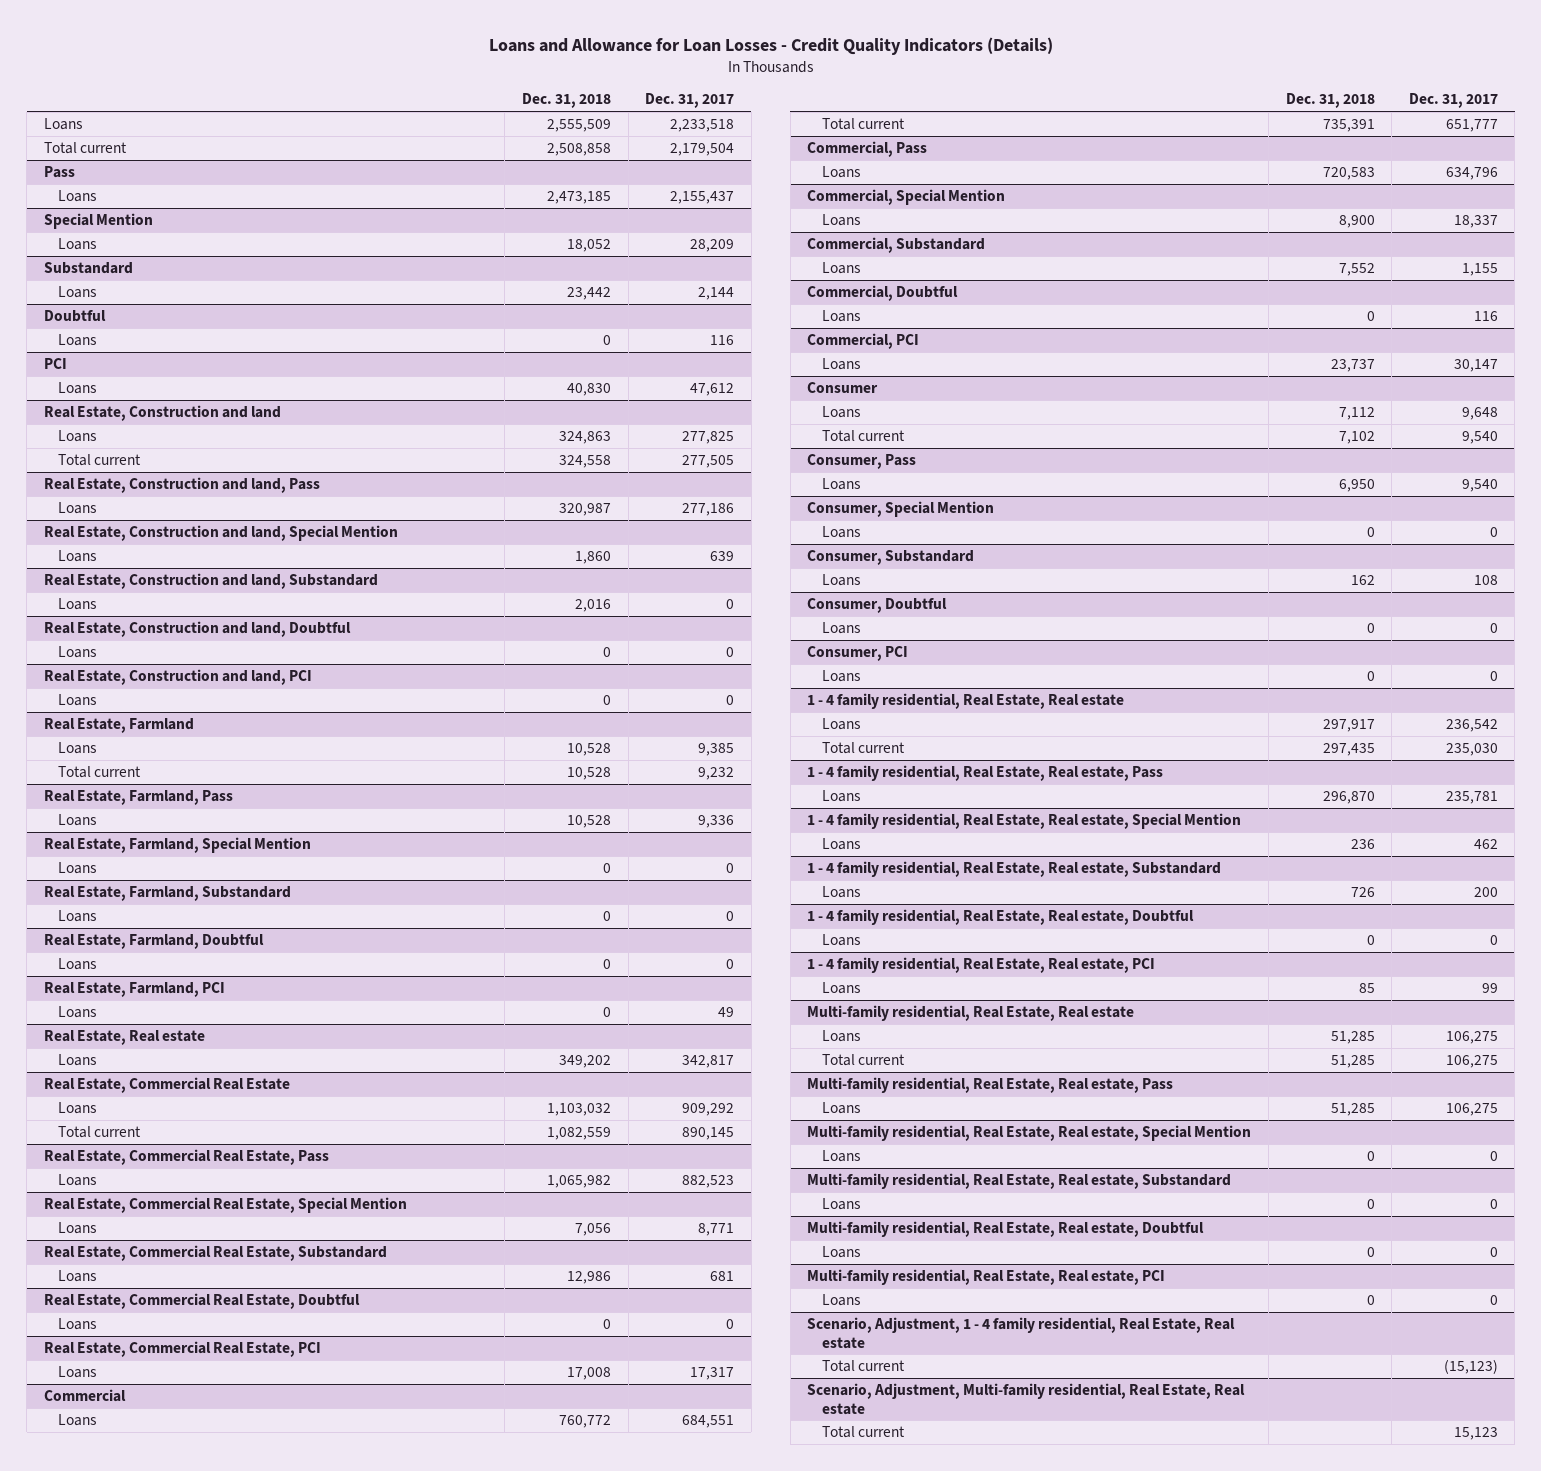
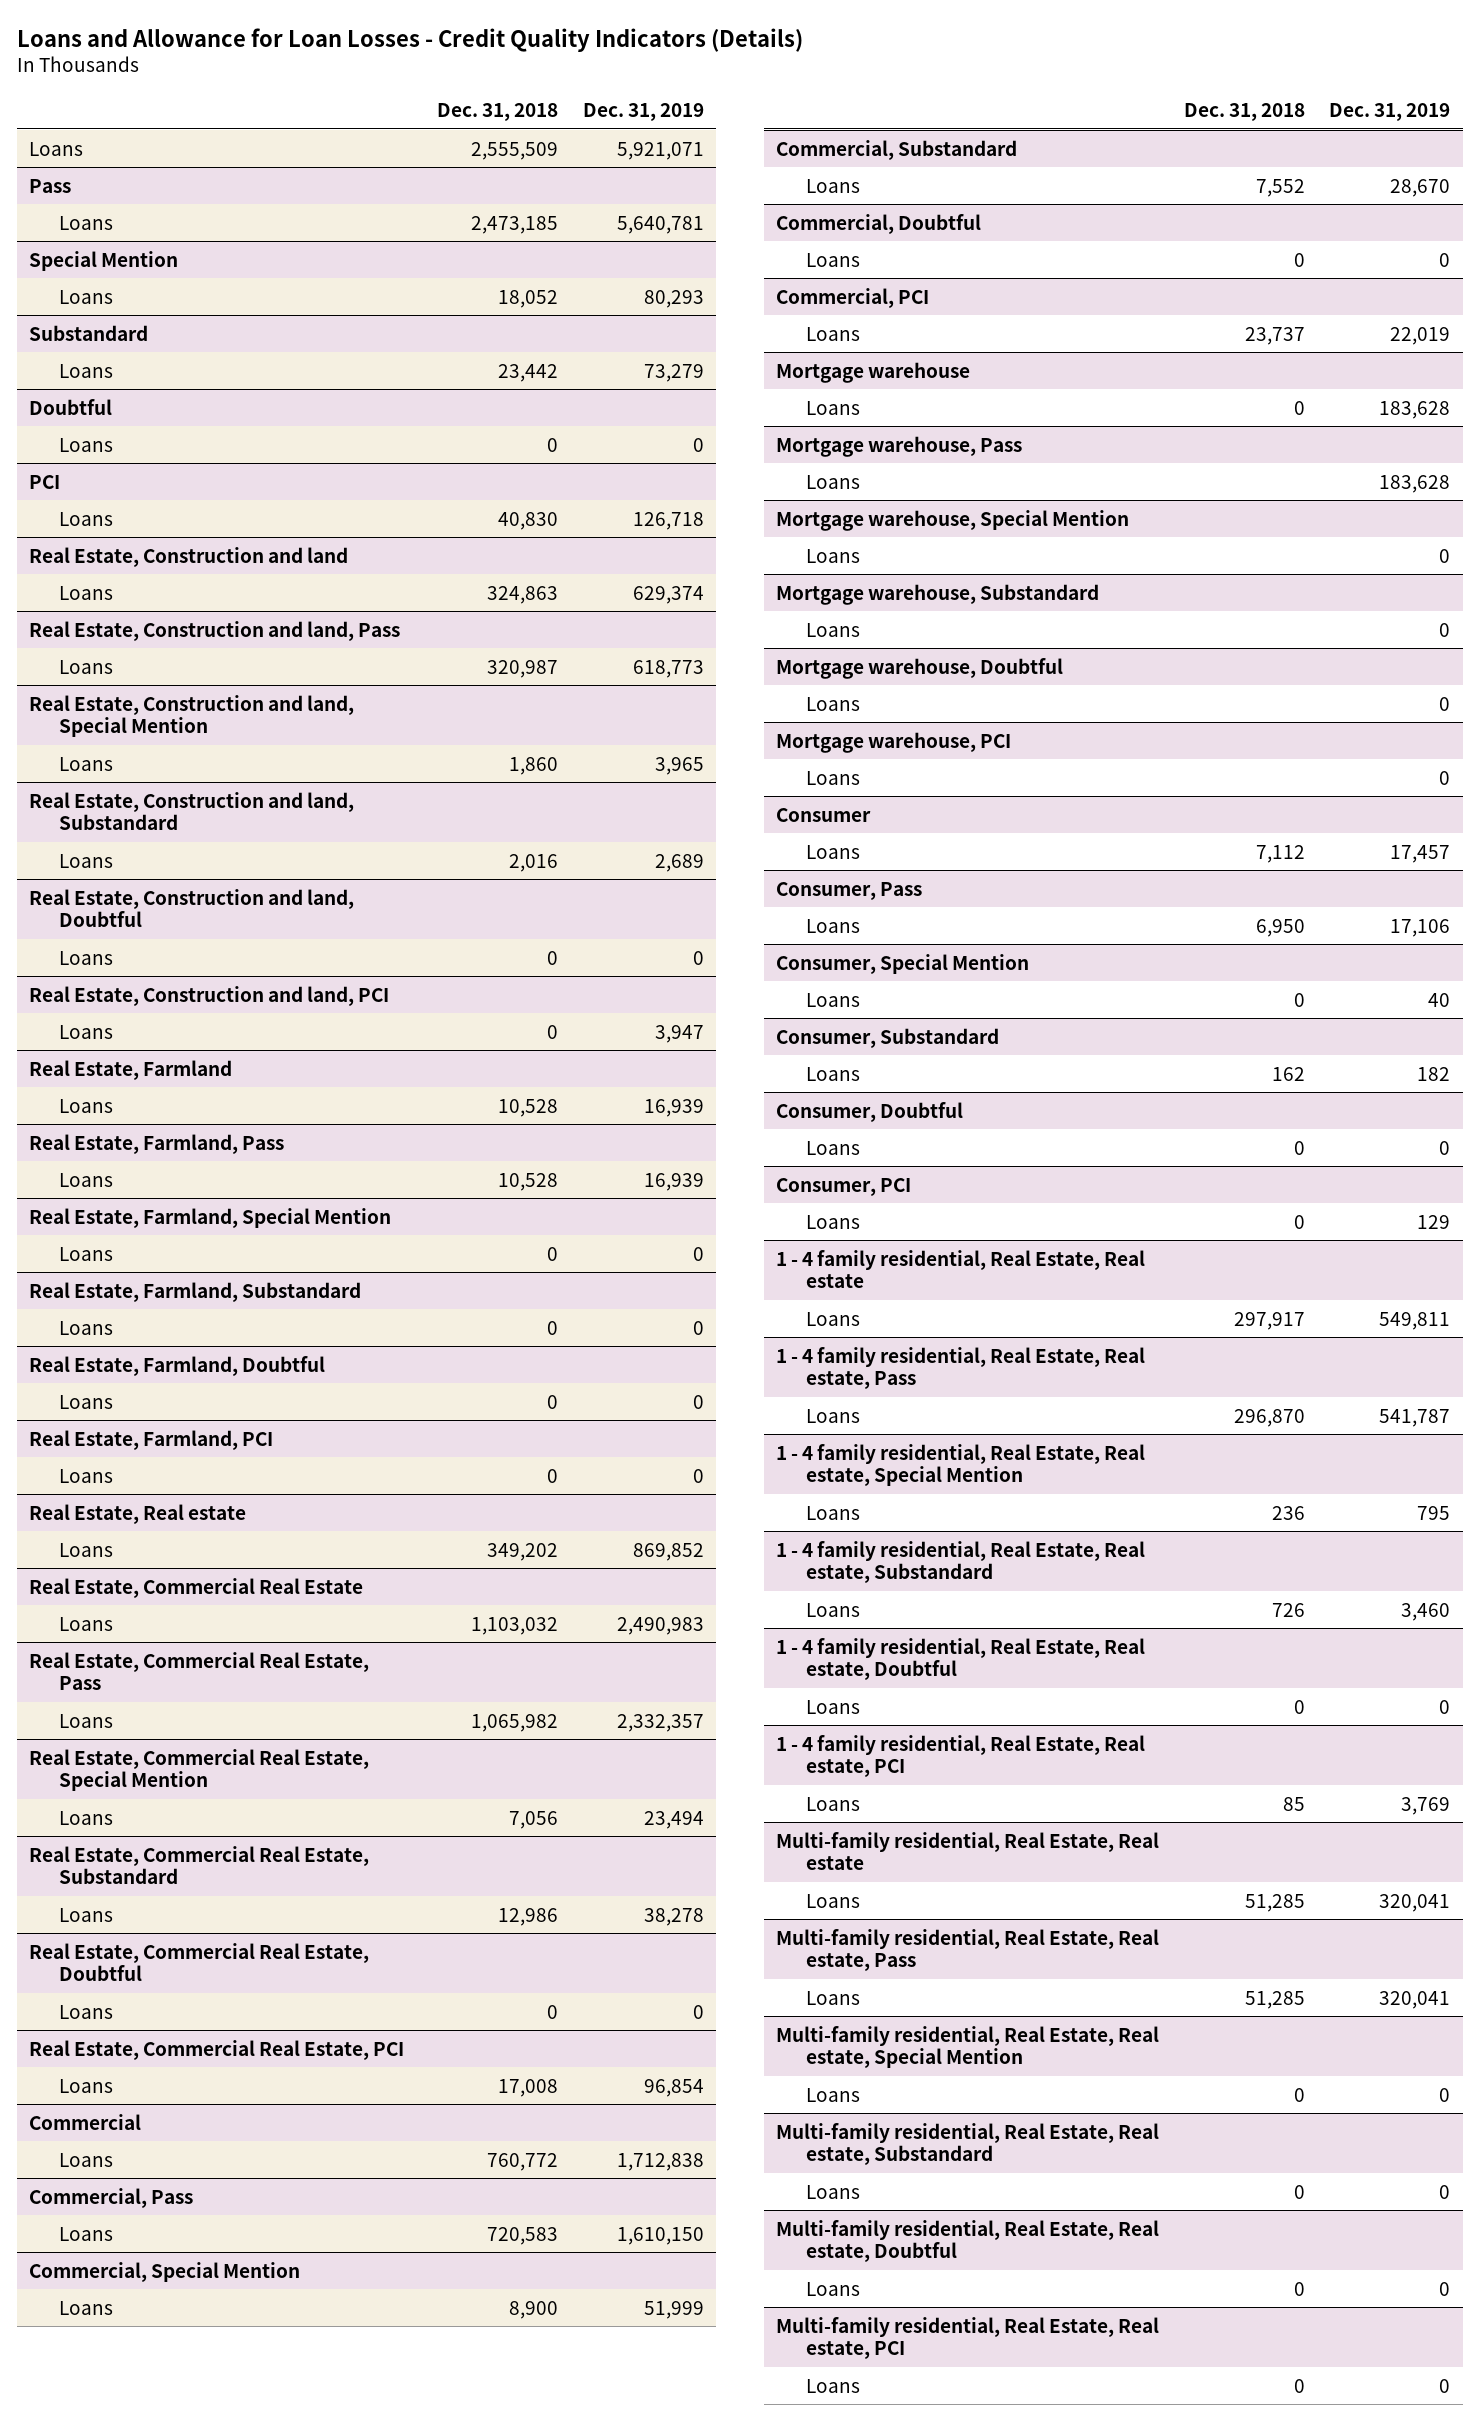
- | Dec. 31, 2018 | Dec. 31, 2017
+ | Dec. 31, 2018 | Dec. 31, 2019
- Total current | 2,508,858 | 2,179,504
@ Real Estate, Construction and land
- Total current | 324,558 | 277,505
@ Real Estate, Farmland
- Total current | 10,528 | 9,232
@ Real Estate, Commercial Real Estate
- Total current | 1,082,559 | 890,145
@ Commercial
- Total current | 735,391 | 651,777
+ Mortgage warehouse
+ Loans | 0 | 183,628
+ Mortgage warehouse, Pass
+ Loans | | 183,628
+ Mortgage warehouse, Special Mention
+ Loans | | 0
+ Mortgage warehouse, Substandard
+ Loans | | 0
+ Mortgage warehouse, Doubtful
+ Loans | | 0
+ Mortgage warehouse, PCI
+ Loans | | 0
@ Consumer
- Total current | 7,102 | 9,540
@ 1 - 4 family residential, Real Estate, Real estate
- Total current | 297,435 | 235,030
@ Multi-family residential, Real Estate, Real estate
- Total current | 51,285 | 106,275
- Scenario, Adjustment, 1 - 4 family residential, Real Estate, Real estate
- Total current | | (15,123)
- Scenario, Adjustment, Multi-family residential, Real Estate, Real estate
- Total current | | 15,123

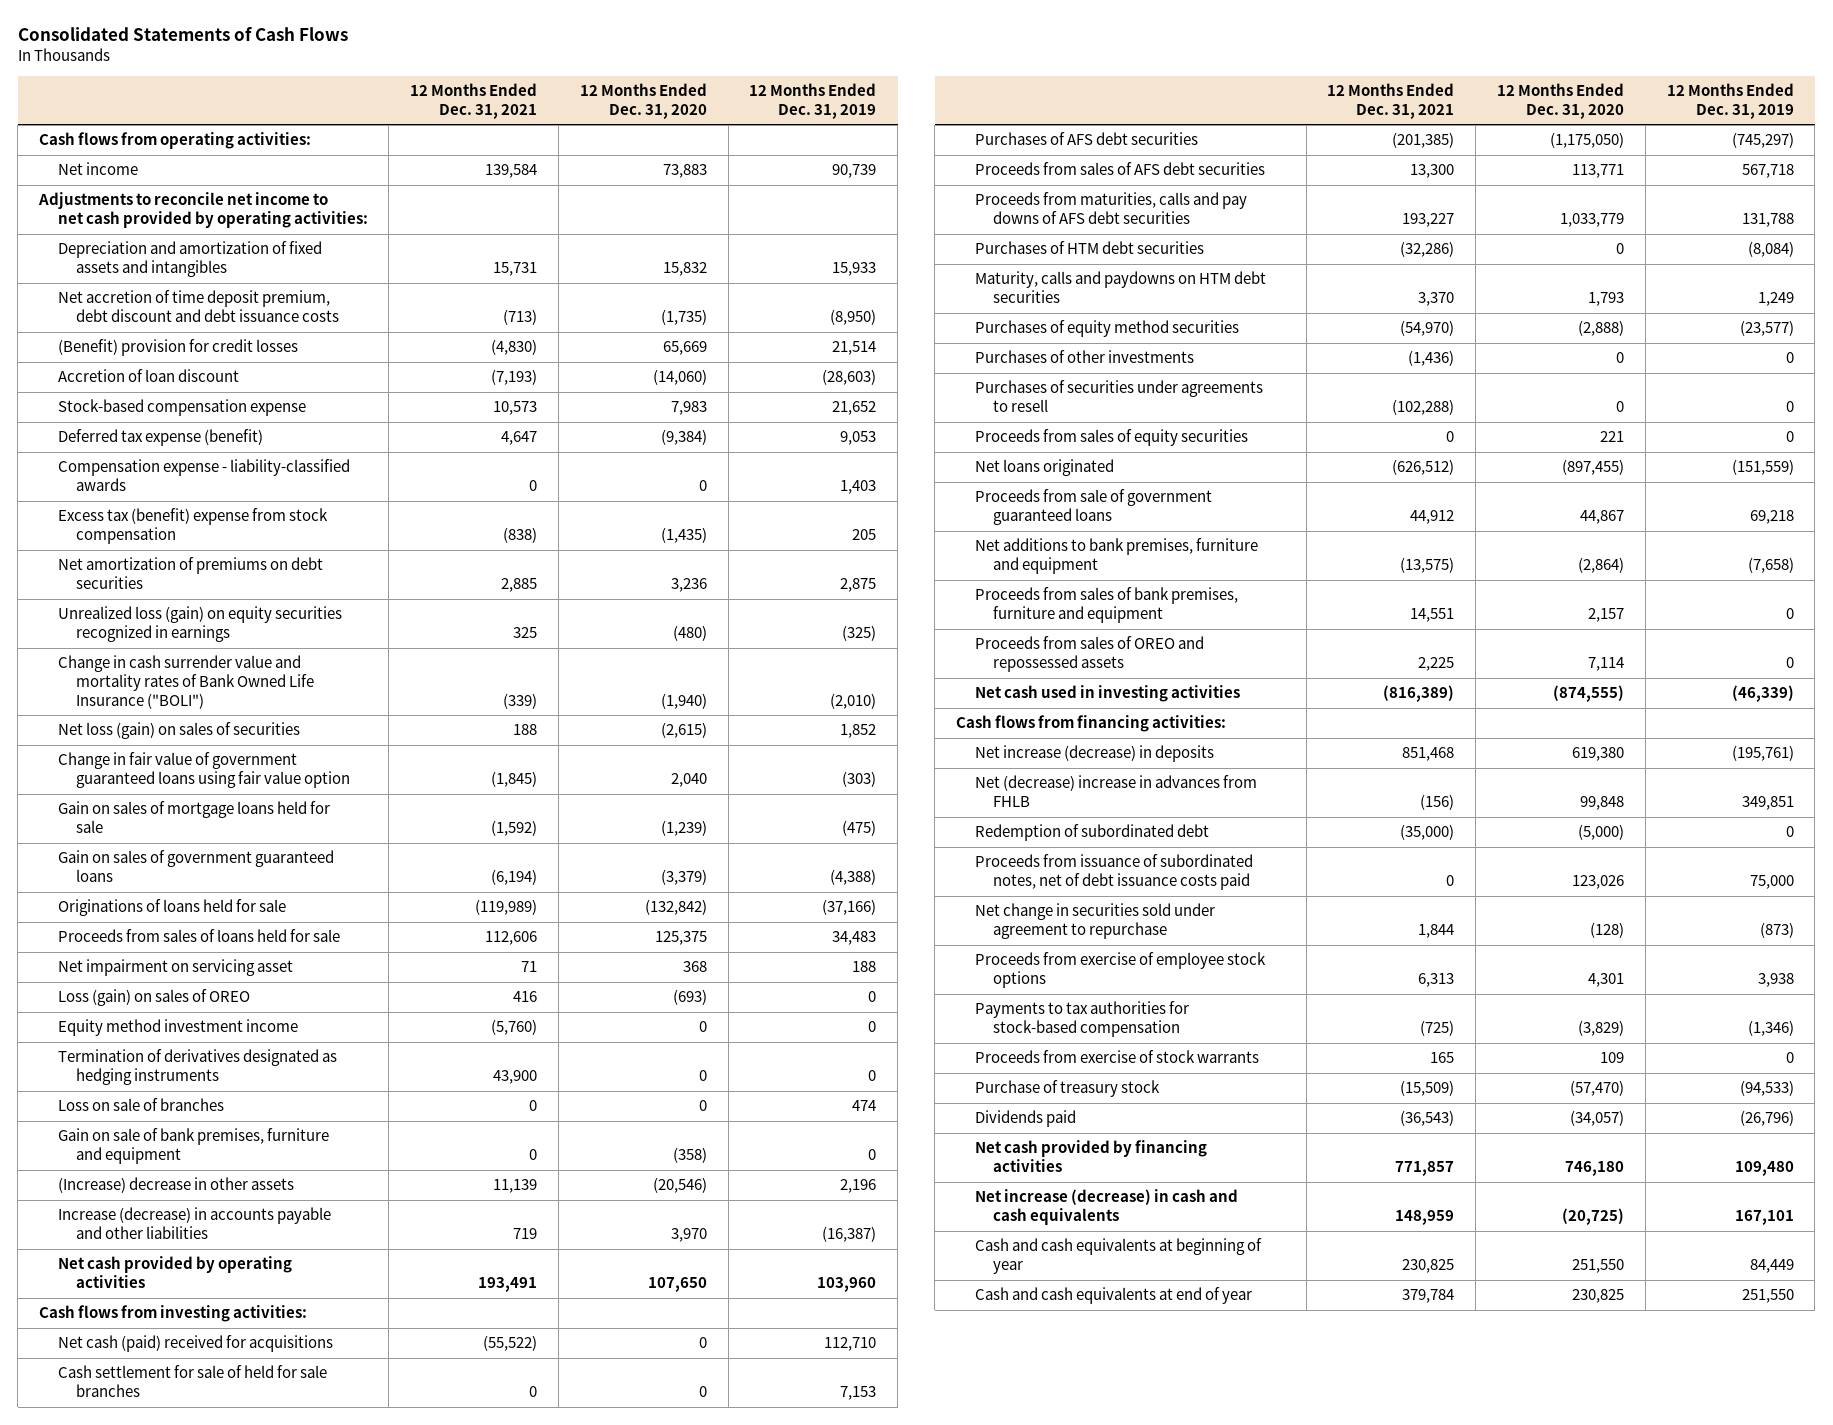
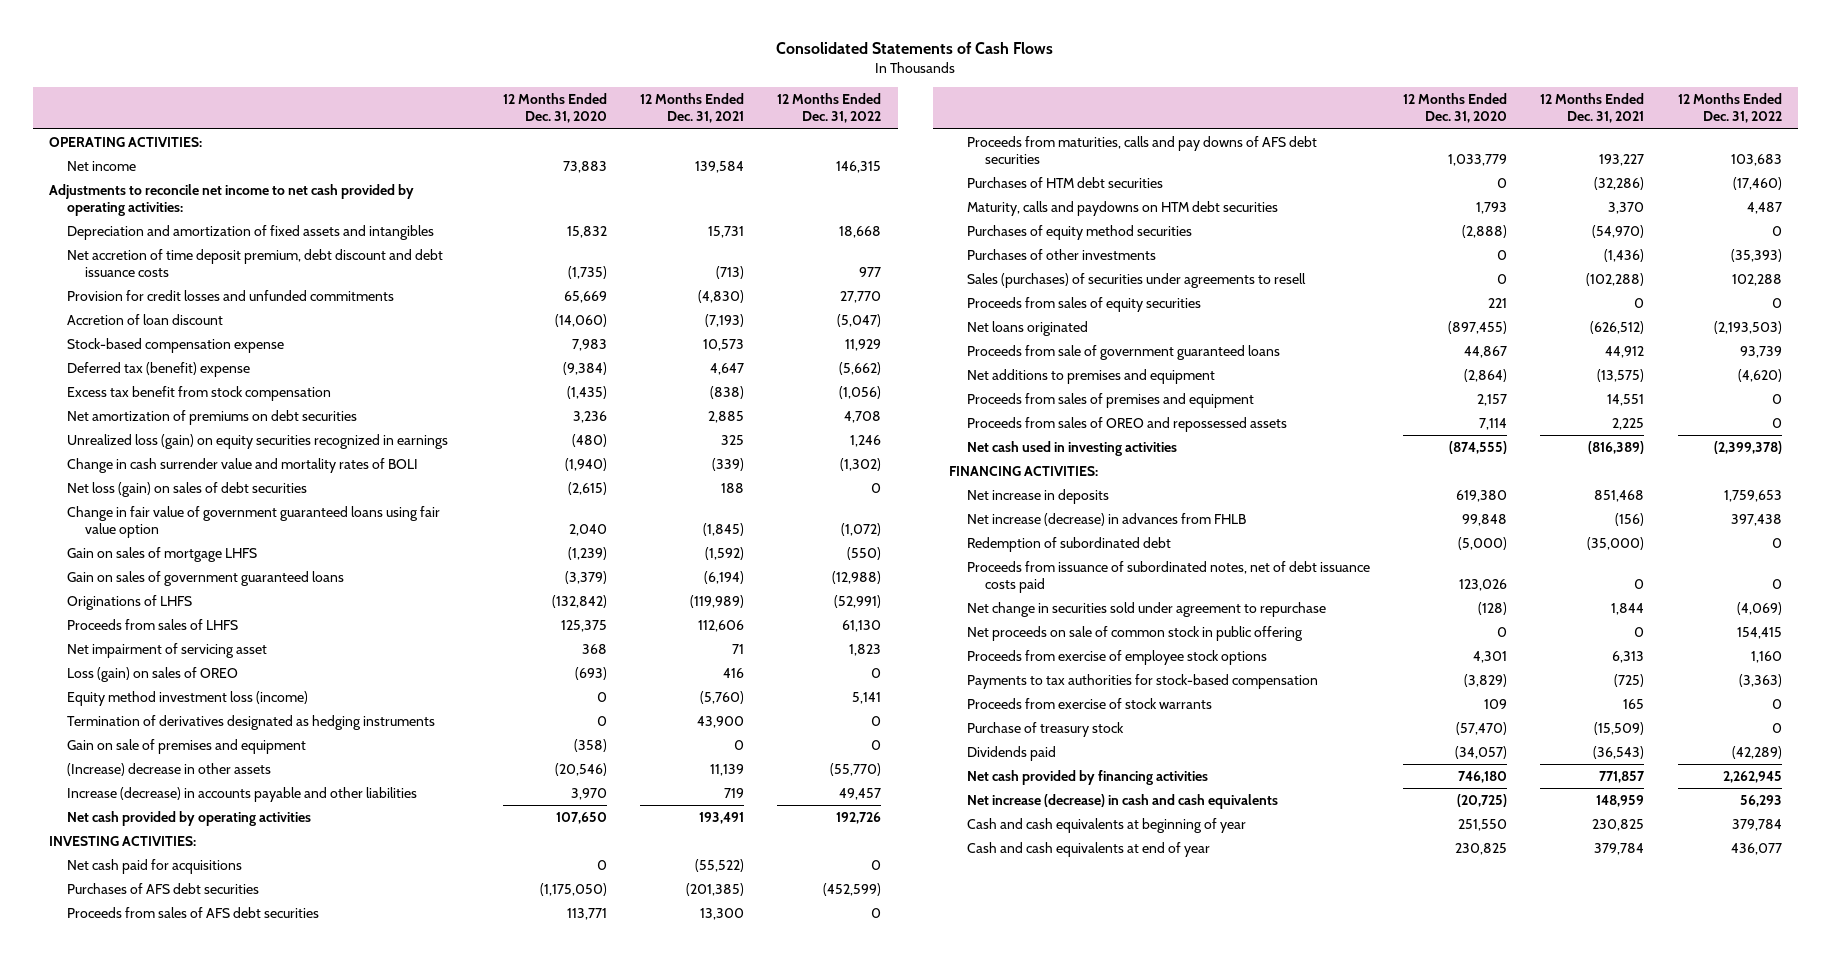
- | 12 Months Ended Dec. 31, 2021 | 12 Months Ended Dec. 31, 2020 | 12 Months Ended Dec. 31, 2019
+ | 12 Months Ended Dec. 31, 2020 | 12 Months Ended Dec. 31, 2021 | 12 Months Ended Dec. 31, 2022
- Cash flows from operating activities:
+ OPERATING ACTIVITIES:
- (Benefit) provision for credit losses | (4,830) | 65,669 | 21,514
+ Provision for credit losses and unfunded commitments | 65,669 | (4,830) | 27,770
- Deferred tax expense (benefit) | 4,647 | (9,384) | 9,053
- Compensation expense - liability-classified awards | 0 | 0 | 1,403
- Excess tax (benefit) expense from stock compensation | (838) | (1,435) | 205
+ Deferred tax (benefit) expense | (9,384) | 4,647 | (5,662)
+ Excess tax benefit from stock compensation | (1,435) | (838) | (1,056)
- Change in cash surrender value and mortality rates of Bank Owned Life Insurance ("BOLI") | (339) | (1,940) | (2,010)
- Net loss (gain) on sales of securities | 188 | (2,615) | 1,852
+ Change in cash surrender value and mortality rates of BOLI | (1,940) | (339) | (1,302)
+ Net loss (gain) on sales of debt securities | (2,615) | 188 | 0
- Gain on sales of mortgage loans held for sale | (1,592) | (1,239) | (475)
+ Gain on sales of mortgage LHFS | (1,239) | (1,592) | (550)
- Originations of loans held for sale | (119,989) | (132,842) | (37,166)
- Proceeds from sales of loans held for sale | 112,606 | 125,375 | 34,483
- Net impairment on servicing asset | 71 | 368 | 188
+ Originations of LHFS | (132,842) | (119,989) | (52,991)
+ Proceeds from sales of LHFS | 125,375 | 112,606 | 61,130
+ Net impairment of servicing asset | 368 | 71 | 1,823
- Equity method investment income | (5,760) | 0 | 0
+ Equity method investment loss (income) | 0 | (5,760) | 5,141
- Loss on sale of branches | 0 | 0 | 474
- Gain on sale of bank premises, furniture and equipment | 0 | (358) | 0
+ Gain on sale of premises and equipment | (358) | 0 | 0
- Cash flows from investing activities:
- Net cash (paid) received for acquisitions | (55,522) | 0 | 112,710
- Cash settlement for sale of held for sale branches | 0 | 0 | 7,153
+ INVESTING ACTIVITIES:
+ Net cash paid for acquisitions | 0 | (55,522) | 0
- Purchases of securities under agreements to resell | (102,288) | 0 | 0
+ Sales (purchases) of securities under agreements to resell | 0 | (102,288) | 102,288
- Net additions to bank premises, furniture and equipment | (13,575) | (2,864) | (7,658)
- Proceeds from sales of bank premises, furniture and equipment | 14,551 | 2,157 | 0
+ Net additions to premises and equipment | (2,864) | (13,575) | (4,620)
+ Proceeds from sales of premises and equipment | 2,157 | 14,551 | 0
- Cash flows from financing activities:
- Net increase (decrease) in deposits | 851,468 | 619,380 | (195,761)
- Net (decrease) increase in advances from FHLB | (156) | 99,848 | 349,851
+ FINANCING ACTIVITIES:
+ Net increase in deposits | 619,380 | 851,468 | 1,759,653
+ Net increase (decrease) in advances from FHLB | 99,848 | (156) | 397,438
+ Net proceeds on sale of common stock in public offering | 0 | 0 | 154,415

